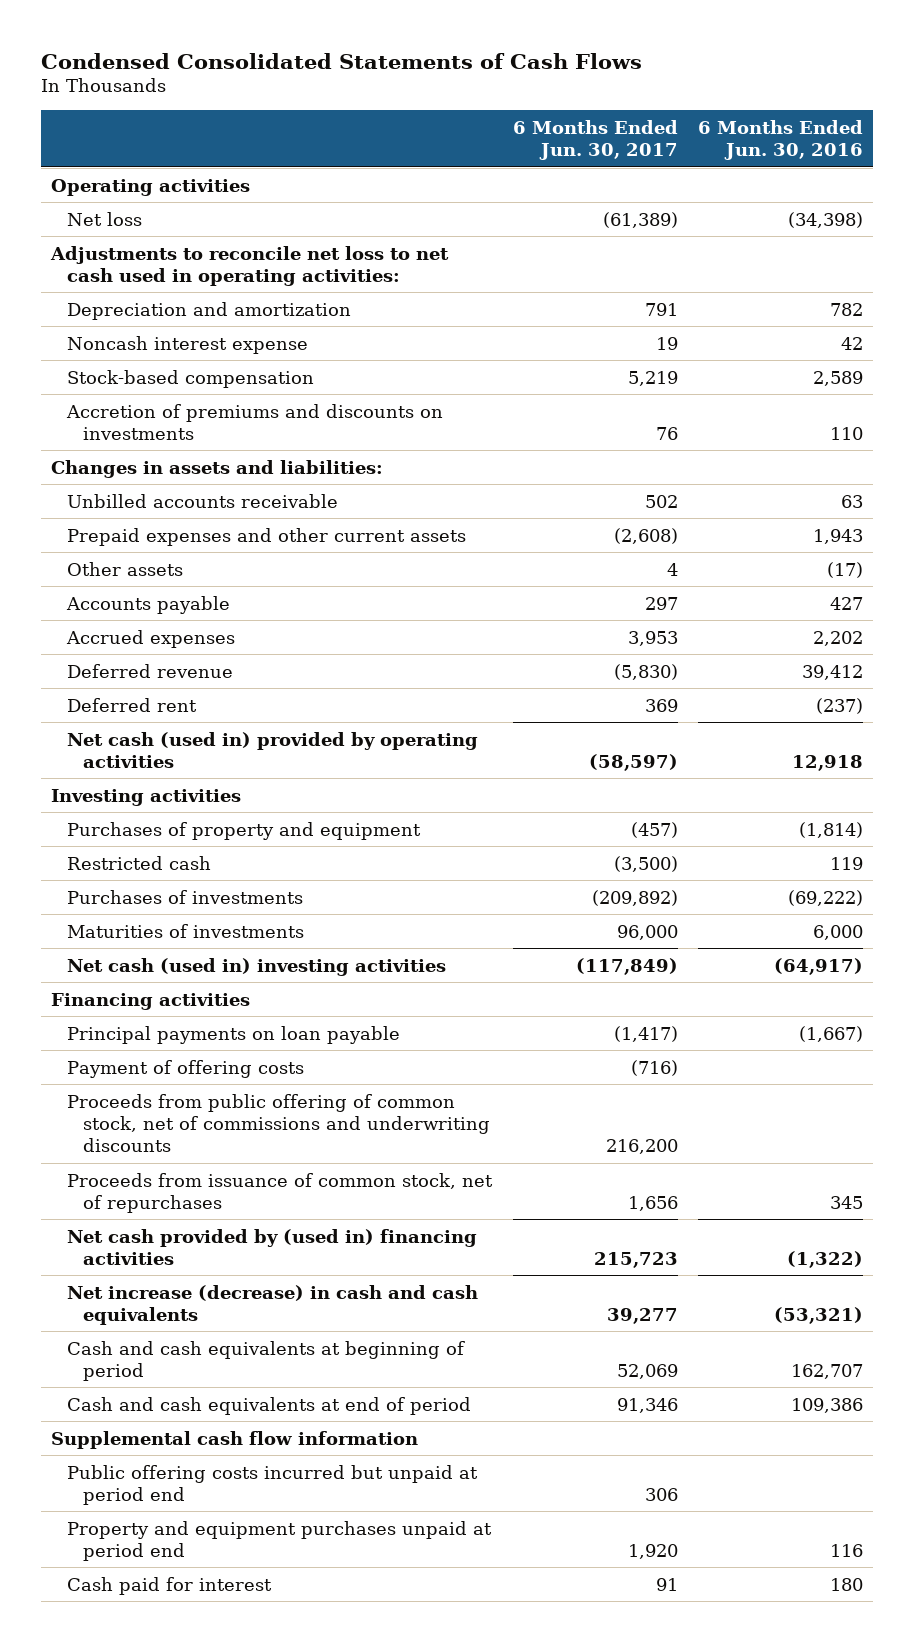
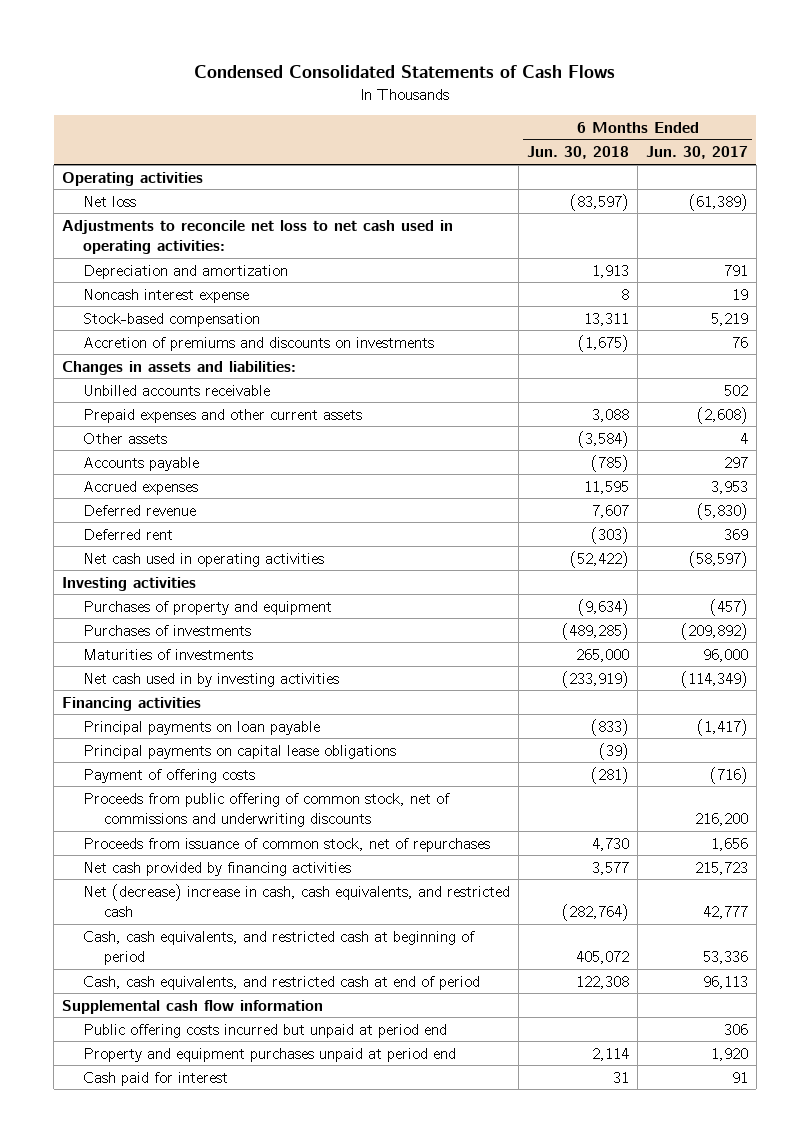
- | 6 Months Ended Jun. 30, 2017 | 6 Months Ended Jun. 30, 2016
+ | 6 Months Ended Jun. 30, 2018 | 6 Months Ended Jun. 30, 2017
- Net cash (used in) provided by operating activities | (58,597) | 12,918
+ Net cash used in operating activities | (52,422) | (58,597)
- Restricted cash | (3,500) | 119
- Net cash (used in) investing activities | (117,849) | (64,917)
+ Net cash used in by investing activities | (233,919) | (114,349)
+ Principal payments on capital lease obligations | (39) |
- Net cash provided by (used in) financing activities | 215,723 | (1,322)
- Net increase (decrease) in cash and cash equivalents | 39,277 | (53,321)
- Cash and cash equivalents at beginning of period | 52,069 | 162,707
- Cash and cash equivalents at end of period | 91,346 | 109,386
+ Net cash provided by financing activities | 3,577 | 215,723
+ Net (decrease) increase in cash, cash equivalents, and restricted cash | (282,764) | 42,777
+ Cash, cash equivalents, and restricted cash at beginning of period | 405,072 | 53,336
+ Cash, cash equivalents, and restricted cash at end of period | 122,308 | 96,113

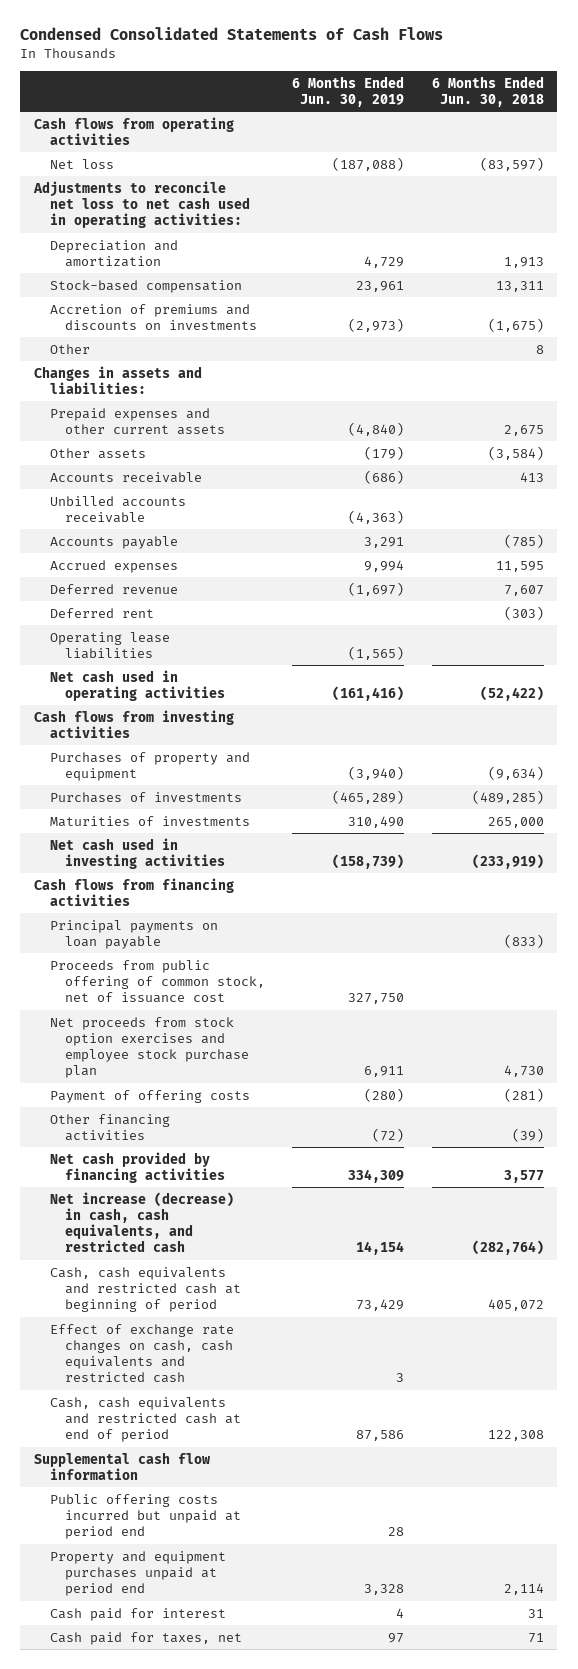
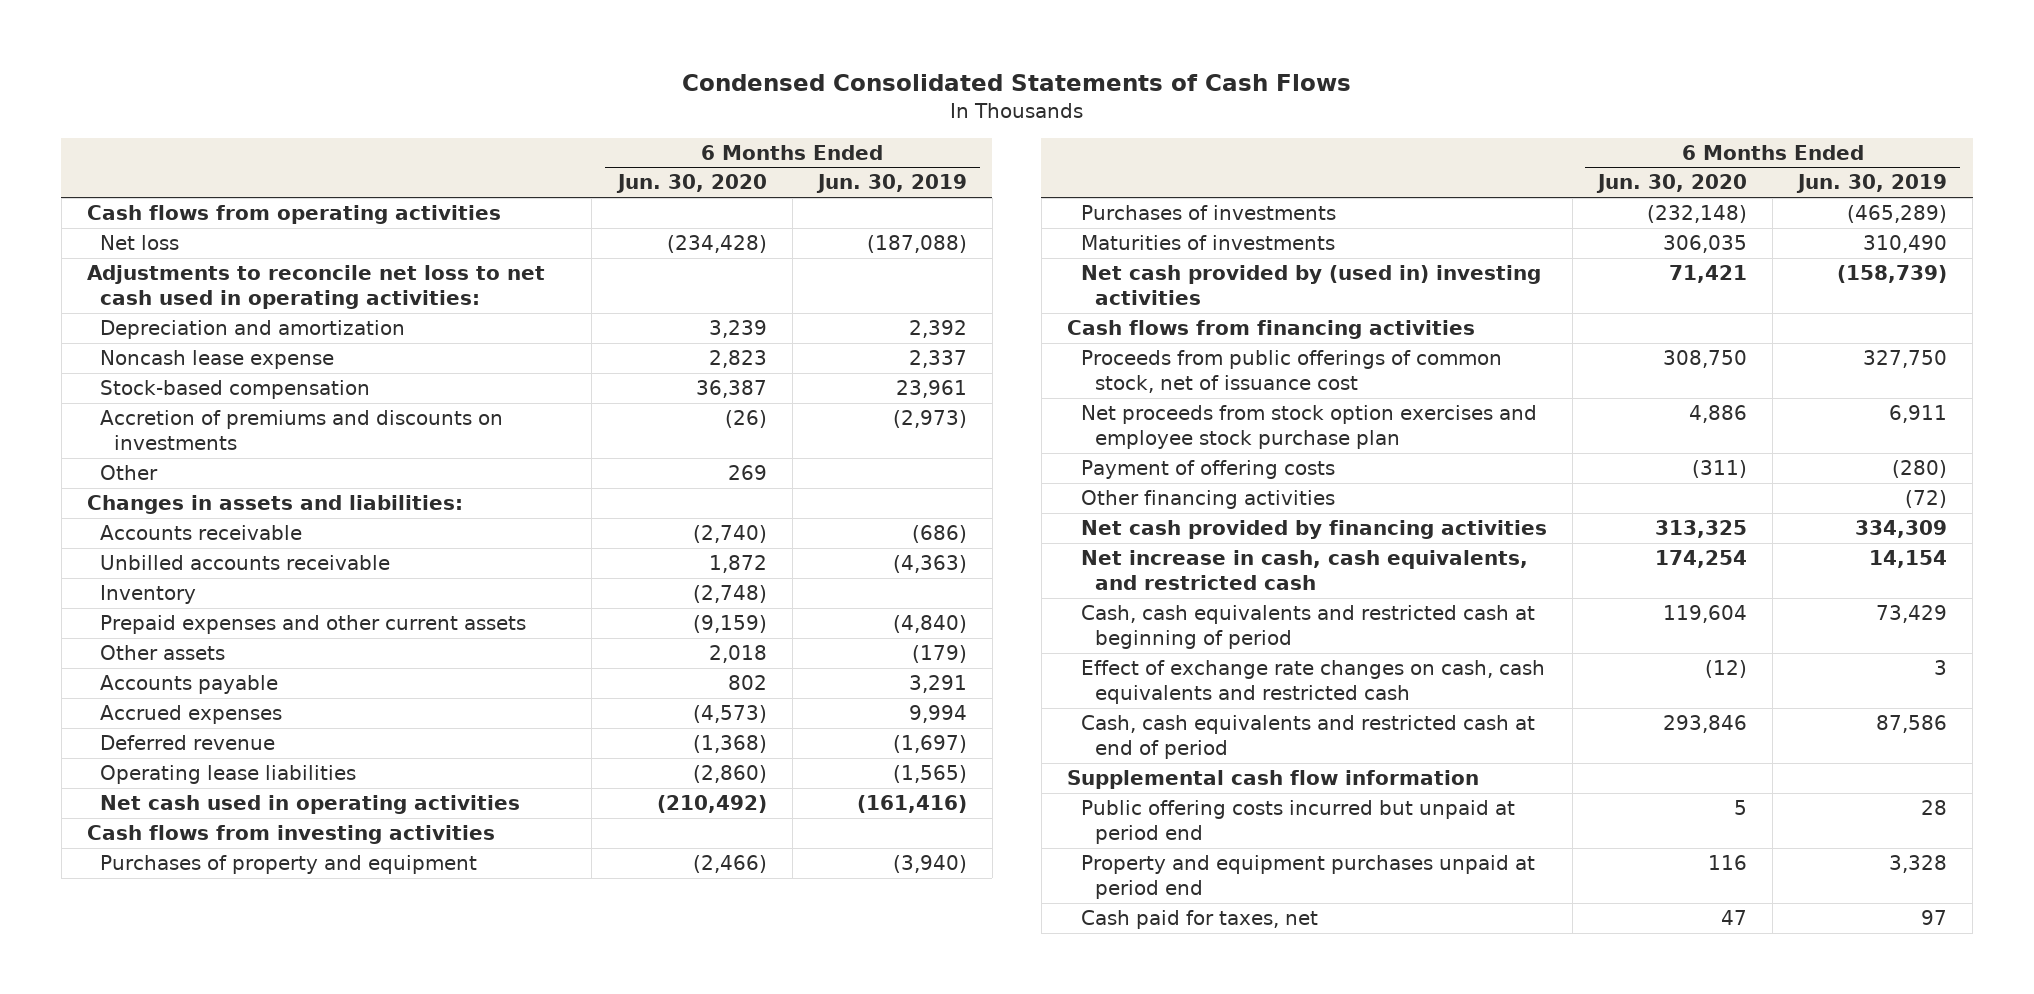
- | 6 Months Ended Jun. 30, 2019 | 6 Months Ended Jun. 30, 2018
+ | 6 Months Ended Jun. 30, 2020 | 6 Months Ended Jun. 30, 2019
- Depreciation and amortization | 4,729 | 1,913
+ Depreciation and amortization | 3,239 | 2,392
+ Noncash lease expense | 2,823 | 2,337
+ Inventory | (2,748) |
moved down: Prepaid expenses and other current assets | (9,159) | (4,840)
moved down: Other assets | 2,018 | (179)
- Deferred rent | | (303)
- Net cash used in investing activities | (158,739) | (233,919)
+ Net cash provided by (used in) investing activities | 71,421 | (158,739)
- Principal payments on loan payable | | (833)
- Proceeds from public offering of common stock, net of issuance cost | 327,750 |
+ Proceeds from public offerings of common stock, net of issuance cost | 308,750 | 327,750
- Net increase (decrease) in cash, cash equivalents, and restricted cash | 14,154 | (282,764)
+ Net increase in cash, cash equivalents, and restricted cash | 174,254 | 14,154
- Cash paid for interest | 4 | 31

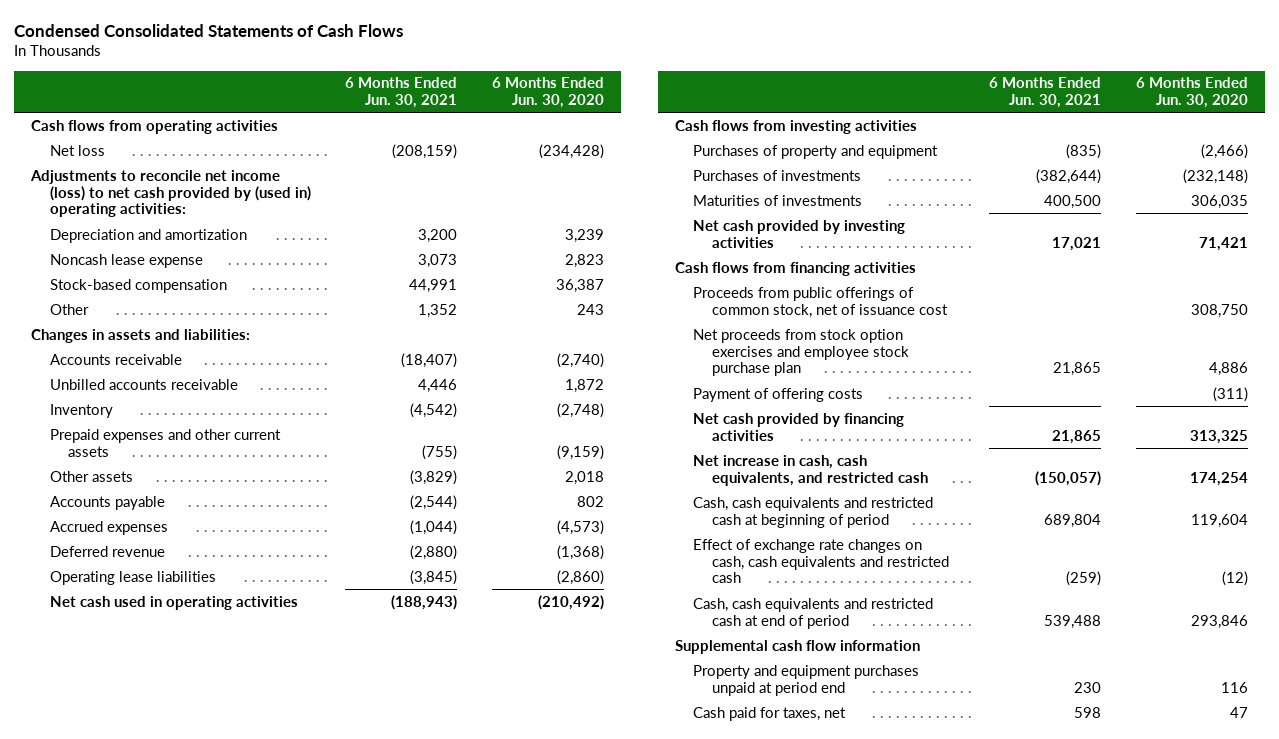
- | 6 Months Ended Jun. 30, 2020 | 6 Months Ended Jun. 30, 2019
+ | 6 Months Ended Jun. 30, 2021 | 6 Months Ended Jun. 30, 2020
- Adjustments to reconcile net loss to net cash used in operating activities:
+ Adjustments to reconcile net income (loss) to net cash provided by (used in) operating activities:
- Accretion of premiums and discounts on investments | (26) | (2,973)
- Other | 269 |
+ Other | 1,352 | 243
- Net cash provided by (used in) investing activities | 71,421 | (158,739)
+ Net cash provided by investing activities | 17,021 | 71,421
- Other financing activities | | (72)
- Public offering costs incurred but unpaid at period end | 5 | 28

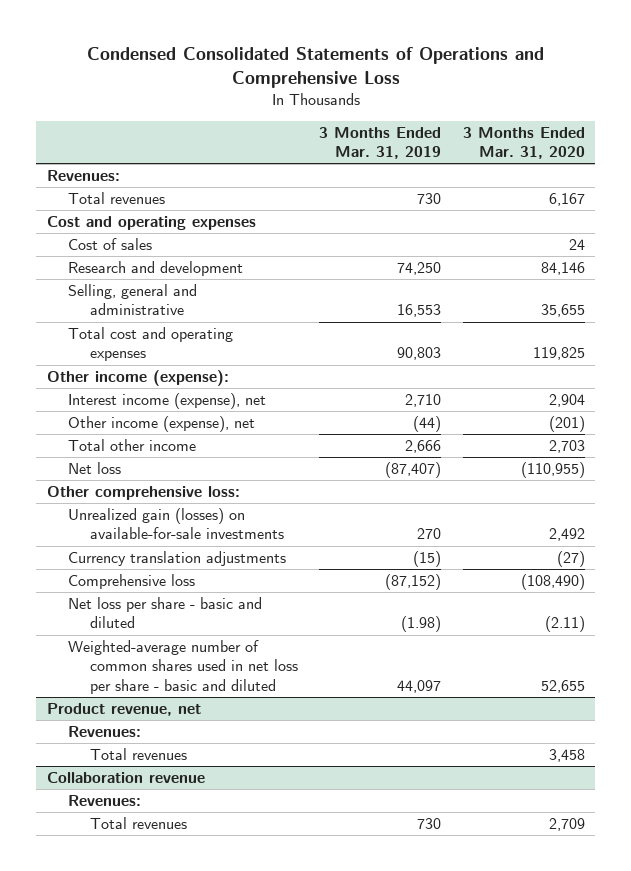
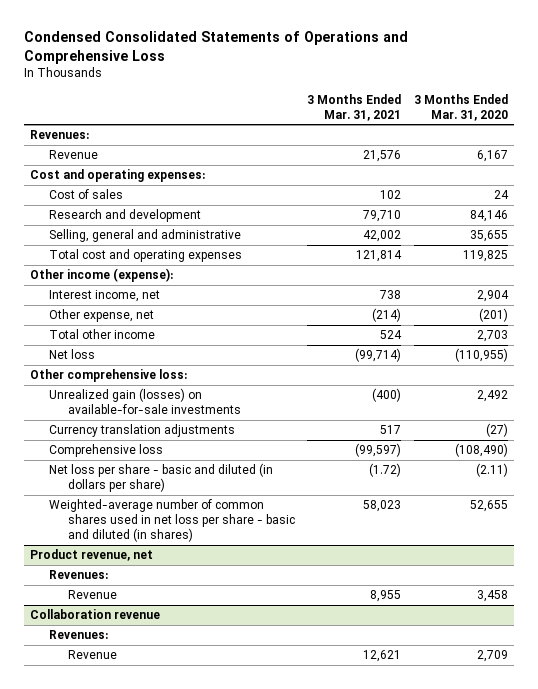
- | 3 Months Ended Mar. 31, 2019 | 3 Months Ended Mar. 31, 2020
+ | 3 Months Ended Mar. 31, 2021 | 3 Months Ended Mar. 31, 2020
- Total revenues | 730 | 6,167
- Cost and operating expenses
+ Revenue | 21,576 | 6,167
+ Cost and operating expenses:
- Interest income (expense), net | 2,710 | 2,904
- Other income (expense), net | (44) | (201)
+ Interest income, net | 738 | 2,904
+ Other expense, net | (214) | (201)
- Net loss per share - basic and diluted | (1.98) | (2.11)
- Weighted-average number of common shares used in net loss per share - basic and diluted | 44,097 | 52,655
+ Net loss per share - basic and diluted (in dollars per share) | (1.72) | (2.11)
+ Weighted-average number of common shares used in net loss per share - basic and diluted (in shares) | 58,023 | 52,655
@ Product revenue, net
- Total revenues | | 3,458
+ Revenue | 8,955 | 3,458
@ Collaboration revenue
- Total revenues | 730 | 2,709
+ Revenue | 12,621 | 2,709

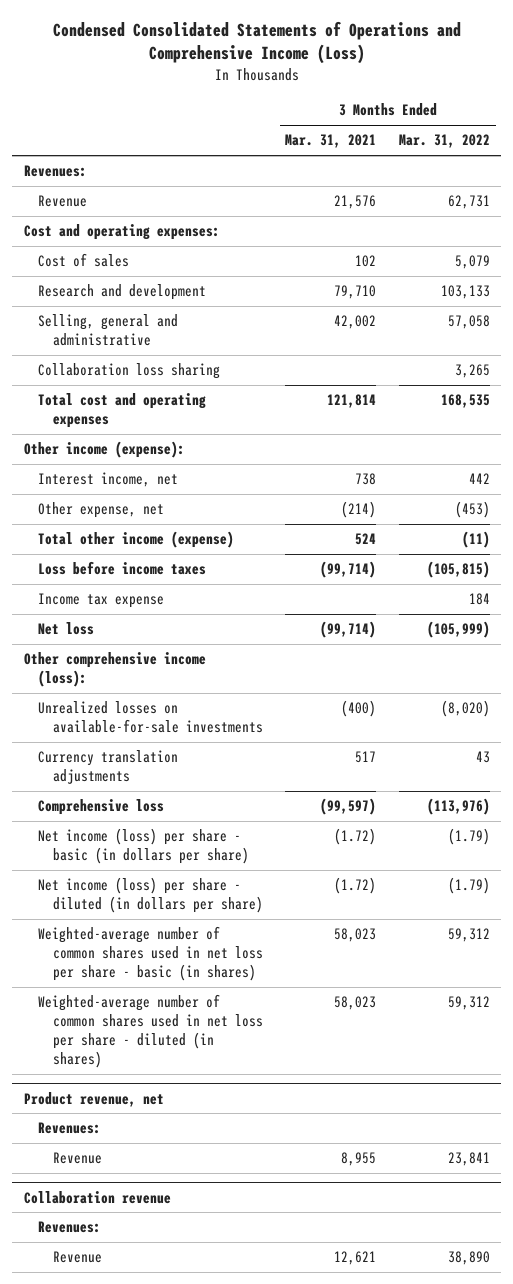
- Condensed Consolidated Statements of Operations and Comprehensive Loss
+ Condensed Consolidated Statements of Operations and Comprehensive Income (Loss)
- | 3 Months Ended Mar. 31, 2021 | 3 Months Ended Mar. 31, 2020
+ | 3 Months Ended Mar. 31, 2021 | 3 Months Ended Mar. 31, 2022
+ Collaboration loss sharing | | 3,265
- Total other income | 524 | 2,703
+ Total other income (expense) | 524 | (11)
+ Loss before income taxes | (99,714) | (105,815)
+ Income tax expense | | 184
- Other comprehensive loss:
- Unrealized gain (losses) on available-for-sale investments | (400) | 2,492
+ Other comprehensive income (loss):
+ Unrealized losses on available-for-sale investments | (400) | (8,020)
- Net loss per share - basic and diluted (in dollars per share) | (1.72) | (2.11)
- Weighted-average number of common shares used in net loss per share - basic and diluted (in shares) | 58,023 | 52,655
+ Net income (loss) per share - basic (in dollars per share) | (1.72) | (1.79)
+ Net income (loss) per share - diluted (in dollars per share) | (1.72) | (1.79)
+ Weighted-average number of common shares used in net loss per share - basic (in shares) | 58,023 | 59,312
+ Weighted-average number of common shares used in net loss per share - diluted (in shares) | 58,023 | 59,312

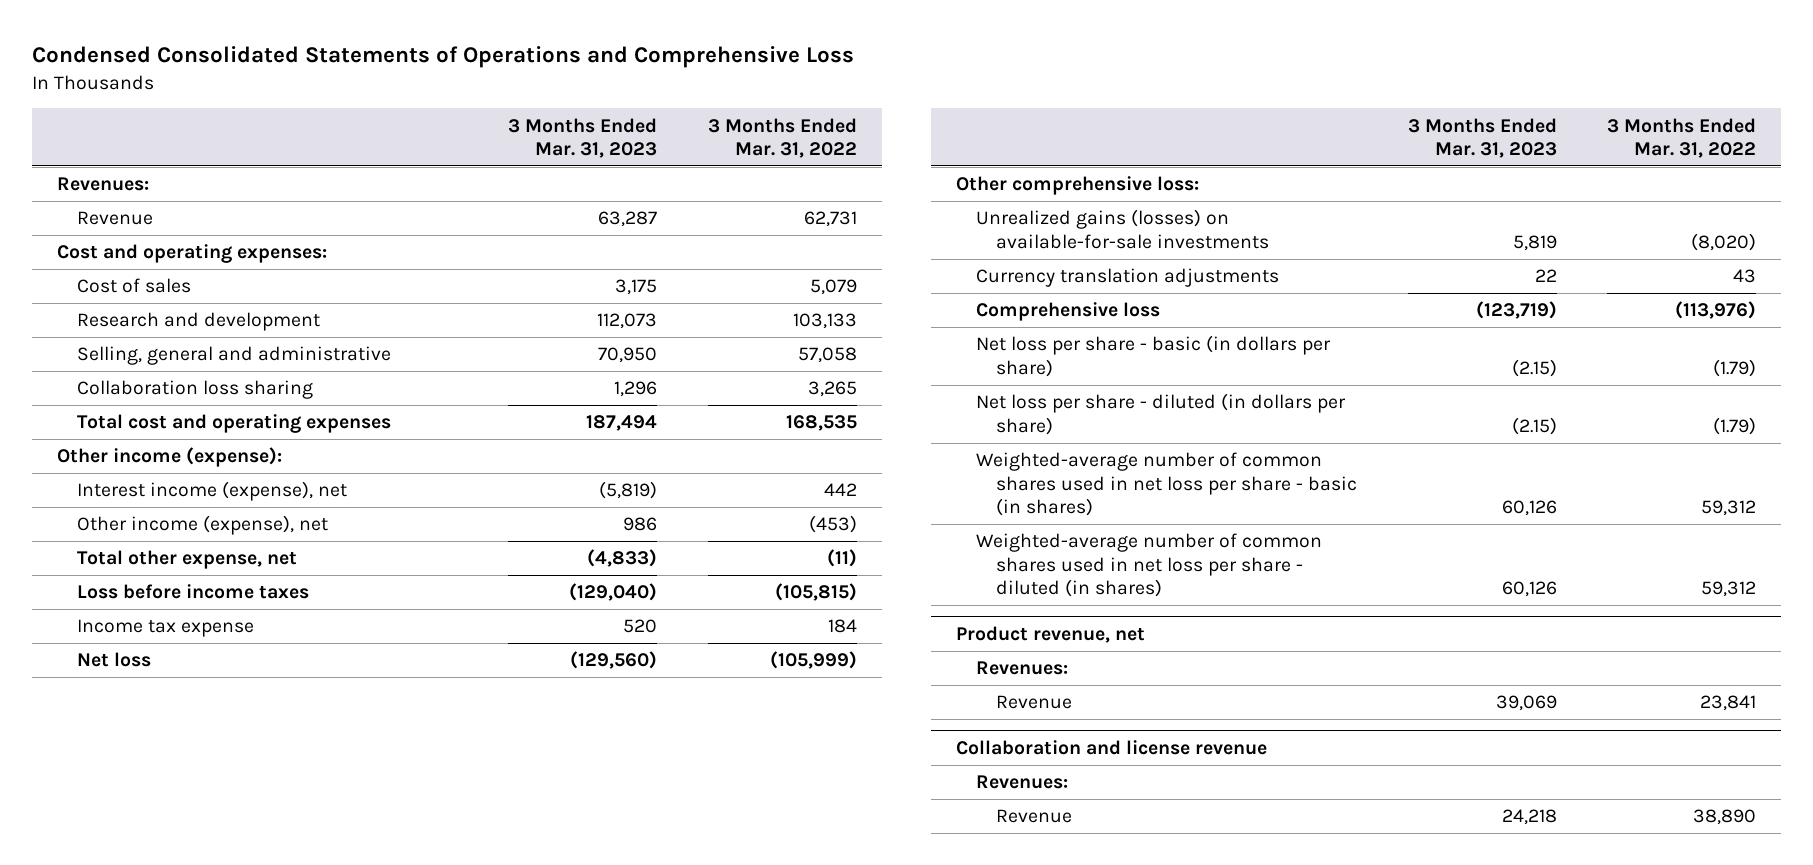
- Condensed Consolidated Statements of Operations and Comprehensive Income (Loss)
+ Condensed Consolidated Statements of Operations and Comprehensive Loss
- | 3 Months Ended Mar. 31, 2021 | 3 Months Ended Mar. 31, 2022
+ | 3 Months Ended Mar. 31, 2023 | 3 Months Ended Mar. 31, 2022
- Interest income, net | 738 | 442
- Other expense, net | (214) | (453)
- Total other income (expense) | 524 | (11)
+ Interest income (expense), net | (5,819) | 442
+ Other income (expense), net | 986 | (453)
+ Total other expense, net | (4,833) | (11)
- Other comprehensive income (loss):
- Unrealized losses on available-for-sale investments | (400) | (8,020)
+ Other comprehensive loss:
+ Unrealized gains (losses) on available-for-sale investments | 5,819 | (8,020)
- Net income (loss) per share - basic (in dollars per share) | (1.72) | (1.79)
- Net income (loss) per share - diluted (in dollars per share) | (1.72) | (1.79)
+ Net loss per share - basic (in dollars per share) | (2.15) | (1.79)
+ Net loss per share - diluted (in dollars per share) | (2.15) | (1.79)
- Collaboration revenue
+ Collaboration and license revenue

